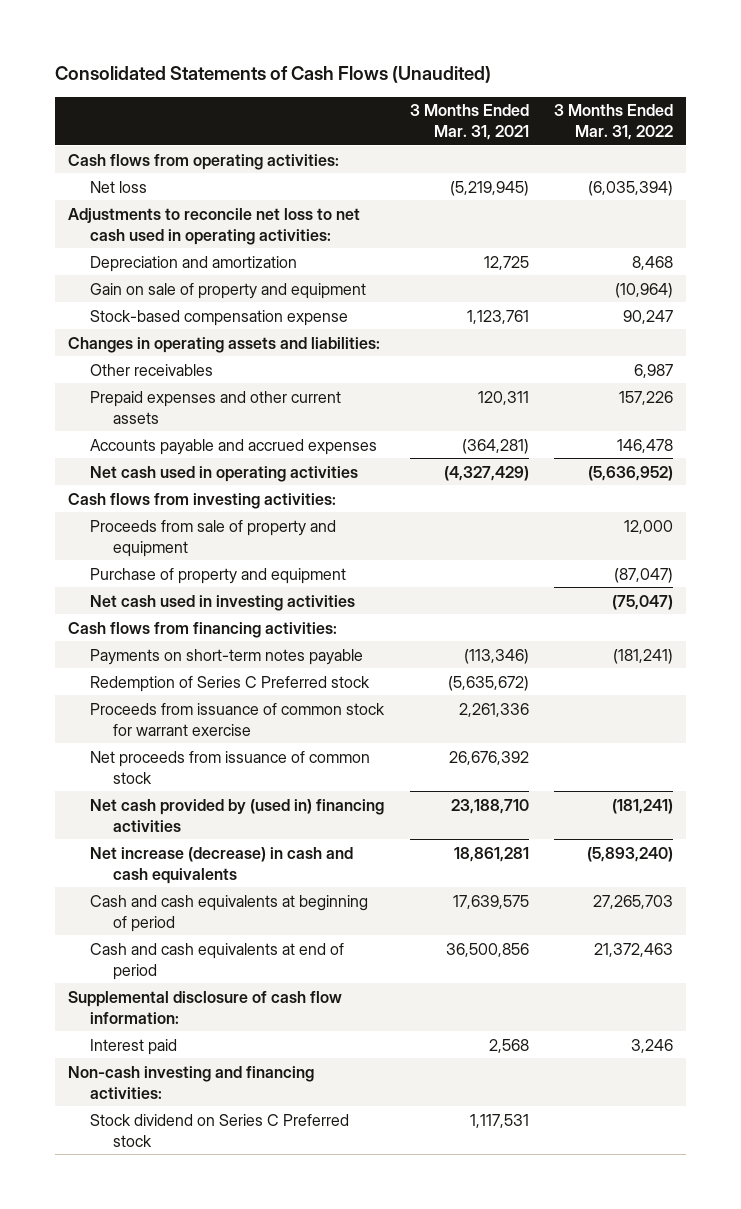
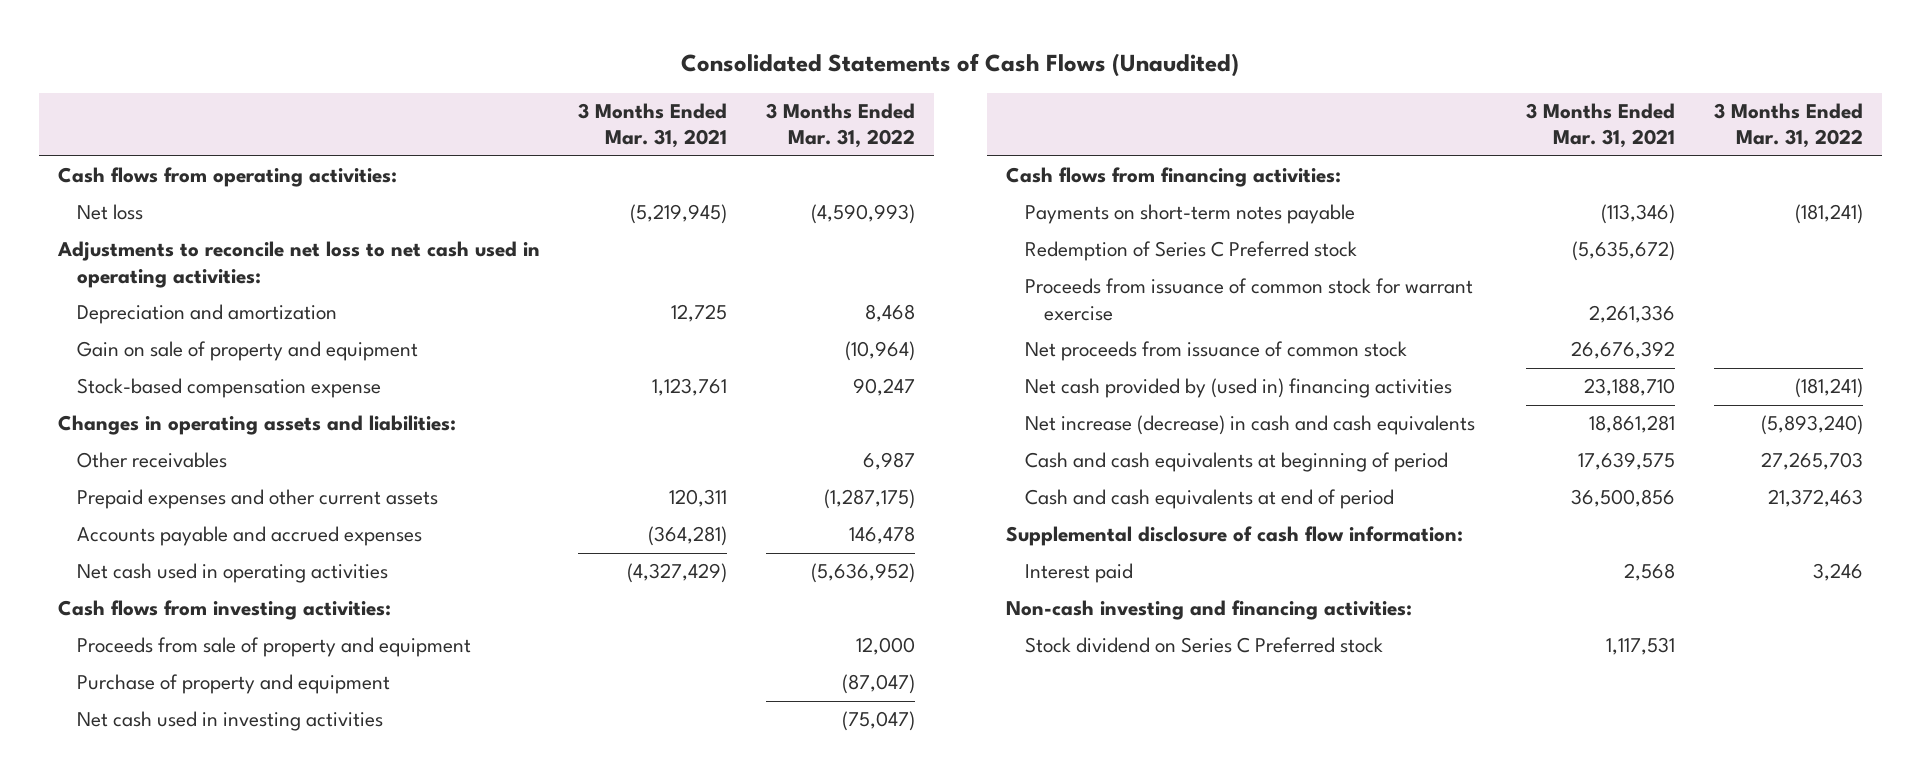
- Net loss | (5,219,945) | (6,035,394)
+ Net loss | (5,219,945) | (4,590,993)
- Prepaid expenses and other current assets | 120,311 | 157,226
+ Prepaid expenses and other current assets | 120,311 | (1,287,175)

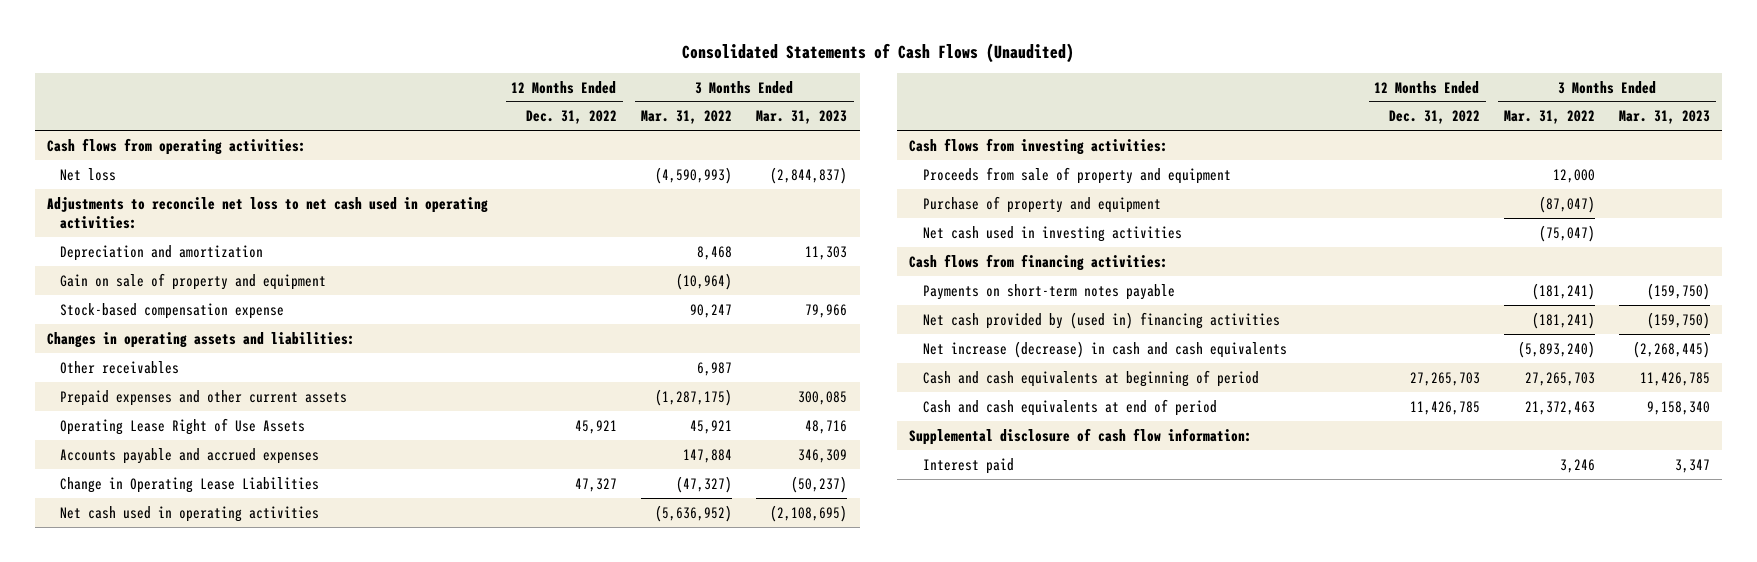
- | 3 Months Ended Mar. 31, 2021 | 3 Months Ended Mar. 31, 2022
+ | 12 Months Ended Dec. 31, 2022 | 3 Months Ended Mar. 31, 2022 | 3 Months Ended Mar. 31, 2023
- Accounts payable and accrued expenses | (364,281) | 146,478
+ Operating Lease Right of Use Assets | 45,921 | 45,921 | 48,716
+ Accounts payable and accrued expenses | | 147,884 | 346,309
+ Change in Operating Lease Liabilities | 47,327 | (47,327) | (50,237)
- Redemption of Series C Preferred stock | (5,635,672) |
- Proceeds from issuance of common stock for warrant exercise | 2,261,336 |
- Net proceeds from issuance of common stock | 26,676,392 |
- Non-cash investing and financing activities:
- Stock dividend on Series C Preferred stock | 1,117,531 |

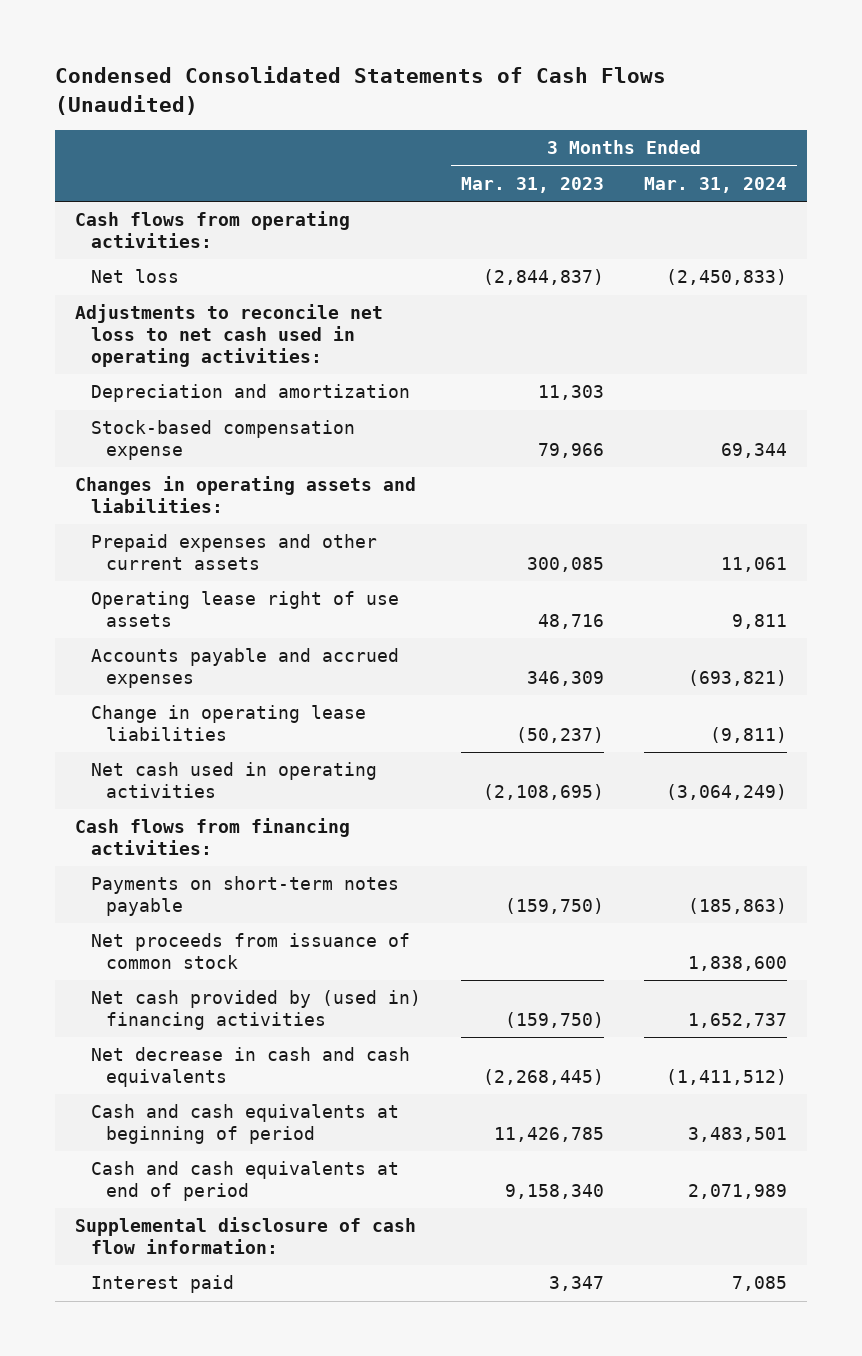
- Consolidated Statements of Cash Flows (Unaudited)
+ Condensed Consolidated Statements of Cash Flows (Unaudited)
- | 12 Months Ended Dec. 31, 2022 | 3 Months Ended Mar. 31, 2022 | 3 Months Ended Mar. 31, 2023
+ | 3 Months Ended Mar. 31, 2023 | 3 Months Ended Mar. 31, 2024
- Gain on sale of property and equipment | | (10,964) |
- Other receivables | | 6,987 |
- Operating Lease Right of Use Assets | 45,921 | 45,921 | 48,716
+ Operating lease right of use assets | 48,716 | 9,811
- Change in Operating Lease Liabilities | 47,327 | (47,327) | (50,237)
+ Change in operating lease liabilities | (50,237) | (9,811)
- Cash flows from investing activities:
- Proceeds from sale of property and equipment | | 12,000 |
- Purchase of property and equipment | | (87,047) |
- Net cash used in investing activities | | (75,047) |
+ Net proceeds from issuance of common stock | | 1,838,600
- Net increase (decrease) in cash and cash equivalents | | (5,893,240) | (2,268,445)
+ Net decrease in cash and cash equivalents | (2,268,445) | (1,411,512)

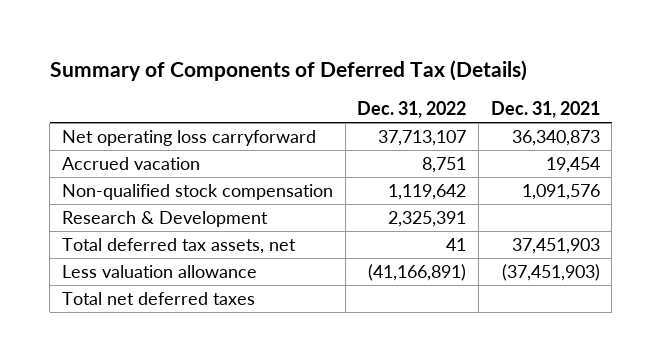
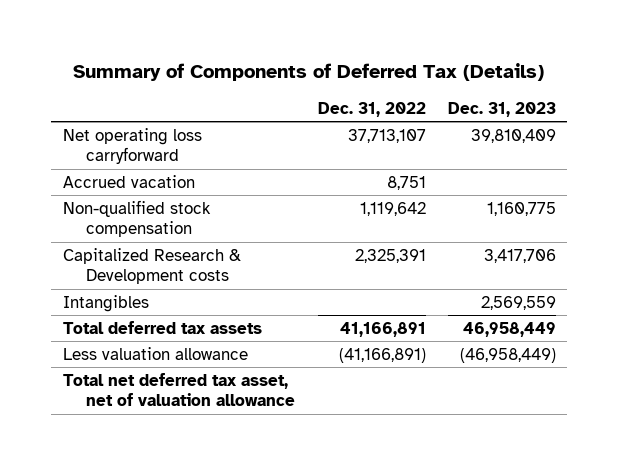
- | Dec. 31, 2022 | Dec. 31, 2021
+ | Dec. 31, 2022 | Dec. 31, 2023
- Research & Development | 2,325,391 |
- Total deferred tax assets, net | 41 | 37,451,903
+ Capitalized Research & Development costs | 2,325,391 | 3,417,706
+ Intangibles | | 2,569,559
+ Total deferred tax assets | 41,166,891 | 46,958,449
- Total net deferred taxes
+ Total net deferred tax asset, net of valuation allowance

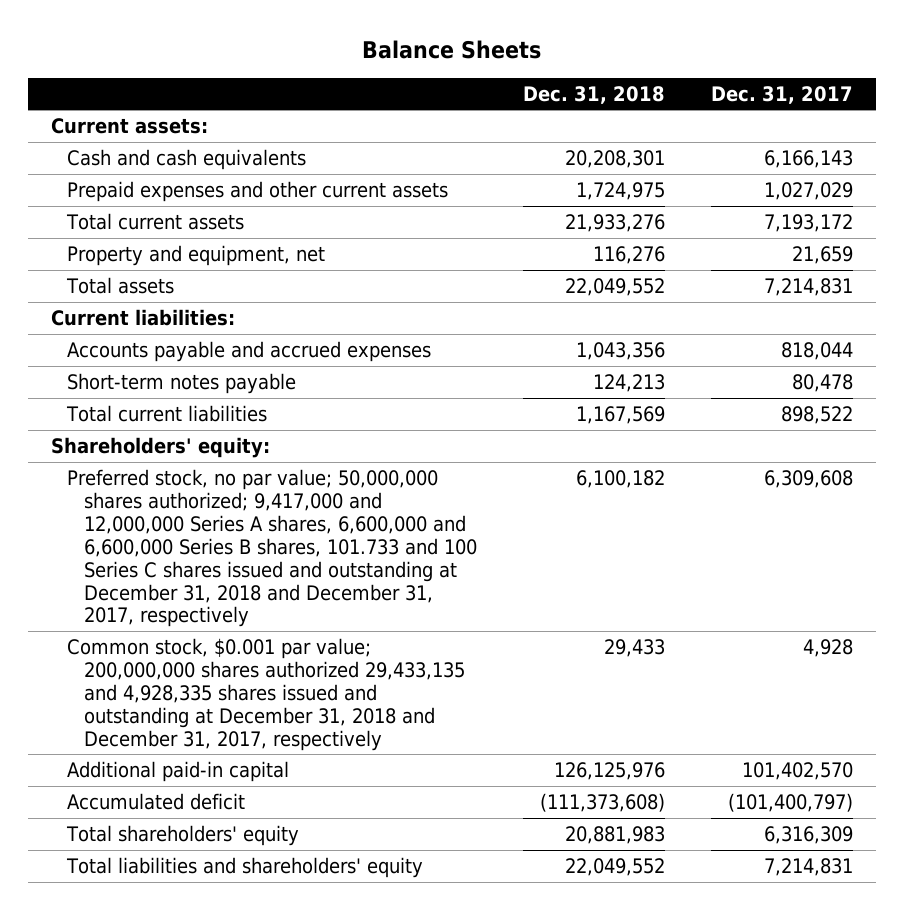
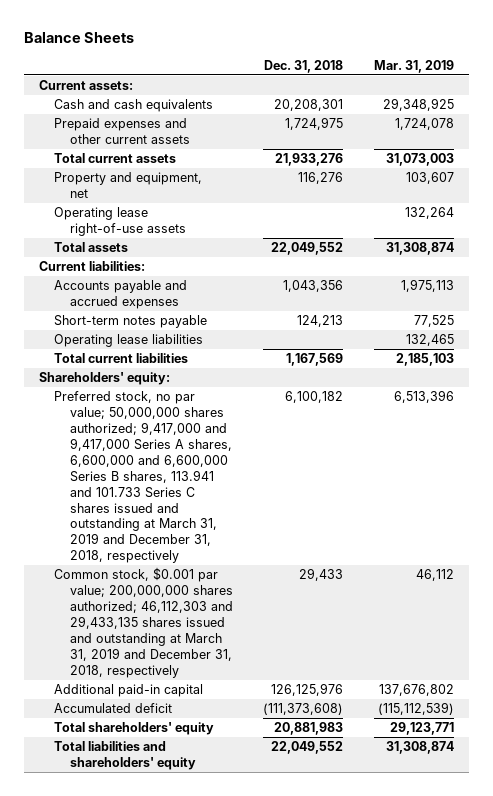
- | Dec. 31, 2018 | Dec. 31, 2017
+ | Dec. 31, 2018 | Mar. 31, 2019
+ Operating lease right-of-use assets | | 132,264
+ Operating lease liabilities | | 132,465
- Preferred stock, no par value; 50,000,000 shares authorized; 9,417,000 and 12,000,000 Series A shares, 6,600,000 and 6,600,000 Series B shares, 101.733 and 100 Series C shares issued and outstanding at December 31, 2018 and December 31, 2017, respectively | 6,100,182 | 6,309,608
- Common stock, $0.001 par value; 200,000,000 shares authorized 29,433,135 and 4,928,335 shares issued and outstanding at December 31, 2018 and December 31, 2017, respectively | 29,433 | 4,928
+ Preferred stock, no par value; 50,000,000 shares authorized; 9,417,000 and 9,417,000 Series A shares, 6,600,000 and 6,600,000 Series B shares, 113.941 and 101.733 Series C shares issued and outstanding at March 31, 2019 and December 31, 2018, respectively | 6,100,182 | 6,513,396
+ Common stock, $0.001 par value; 200,000,000 shares authorized; 46,112,303 and 29,433,135 shares issued and outstanding at March 31, 2019 and December 31, 2018, respectively | 29,433 | 46,112

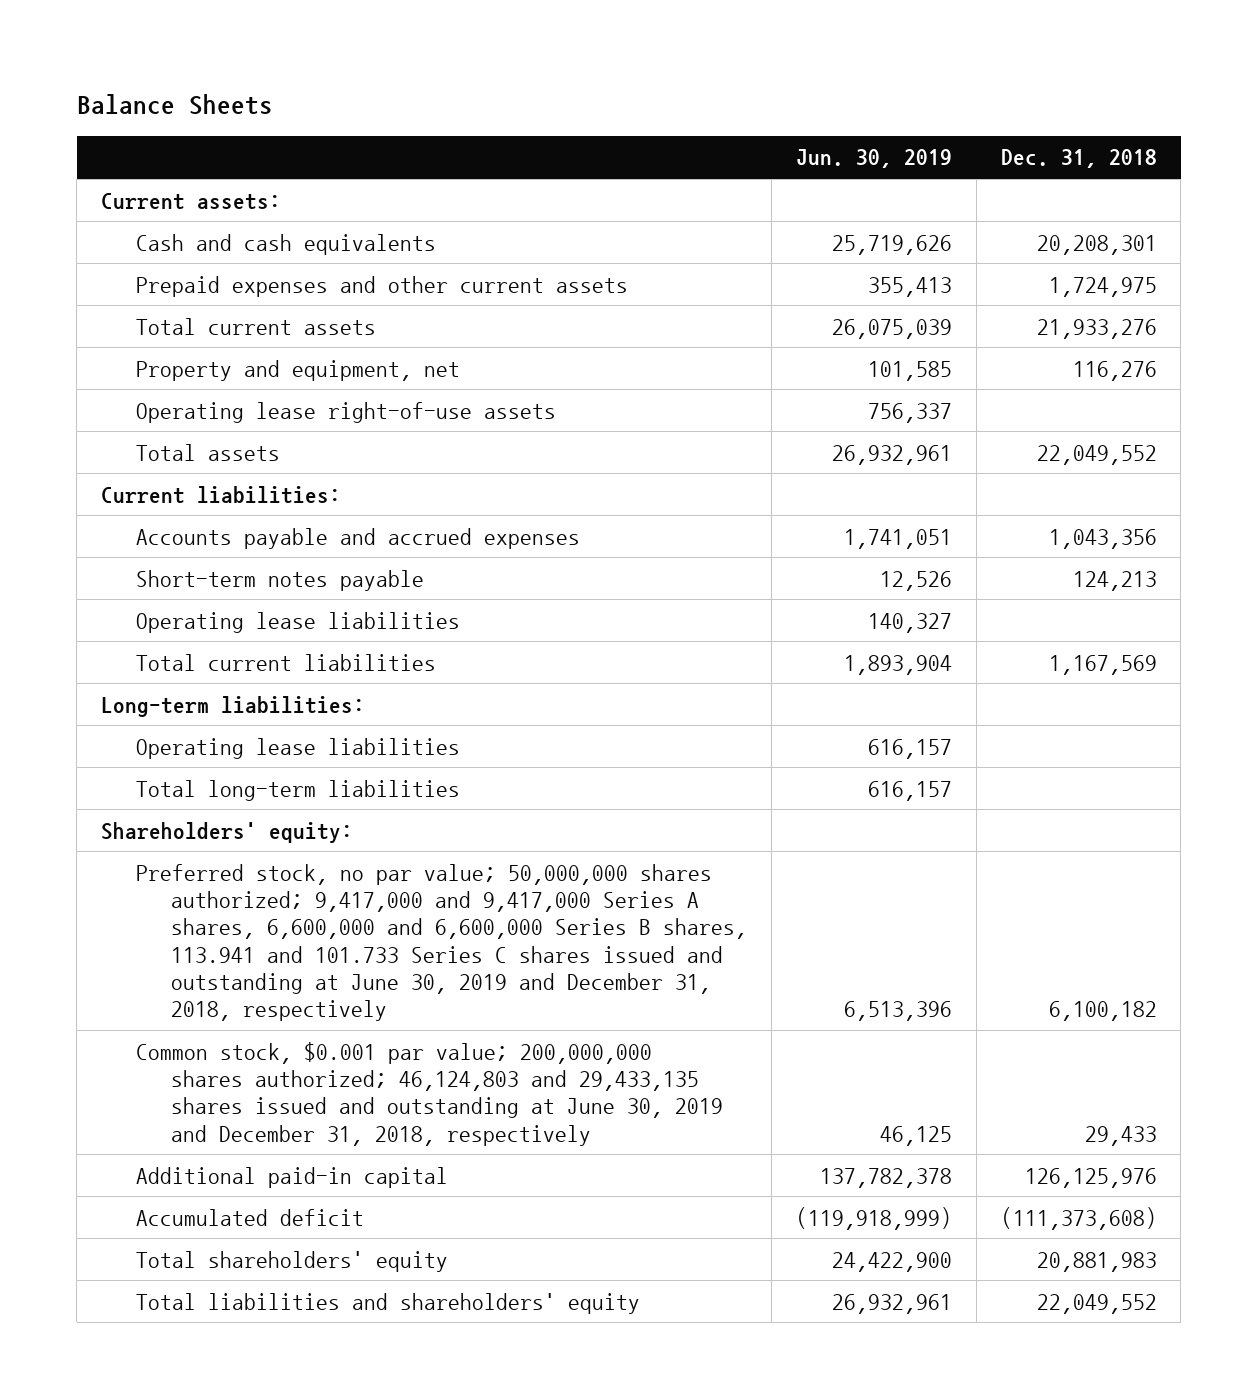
- | Dec. 31, 2018 | Mar. 31, 2019
+ | Jun. 30, 2019 | Dec. 31, 2018
+ Long-term liabilities:
+ Operating lease liabilities | 616,157 |
+ Total long-term liabilities | 616,157 |
- Preferred stock, no par value; 50,000,000 shares authorized; 9,417,000 and 9,417,000 Series A shares, 6,600,000 and 6,600,000 Series B shares, 113.941 and 101.733 Series C shares issued and outstanding at March 31, 2019 and December 31, 2018, respectively | 6,100,182 | 6,513,396
- Common stock, $0.001 par value; 200,000,000 shares authorized; 46,112,303 and 29,433,135 shares issued and outstanding at March 31, 2019 and December 31, 2018, respectively | 29,433 | 46,112
+ Preferred stock, no par value; 50,000,000 shares authorized; 9,417,000 and 9,417,000 Series A shares, 6,600,000 and 6,600,000 Series B shares, 113.941 and 101.733 Series C shares issued and outstanding at June 30, 2019 and December 31, 2018, respectively | 6,513,396 | 6,100,182
+ Common stock, $0.001 par value; 200,000,000 shares authorized; 46,124,803 and 29,433,135 shares issued and outstanding at June 30, 2019 and December 31, 2018, respectively | 46,125 | 29,433

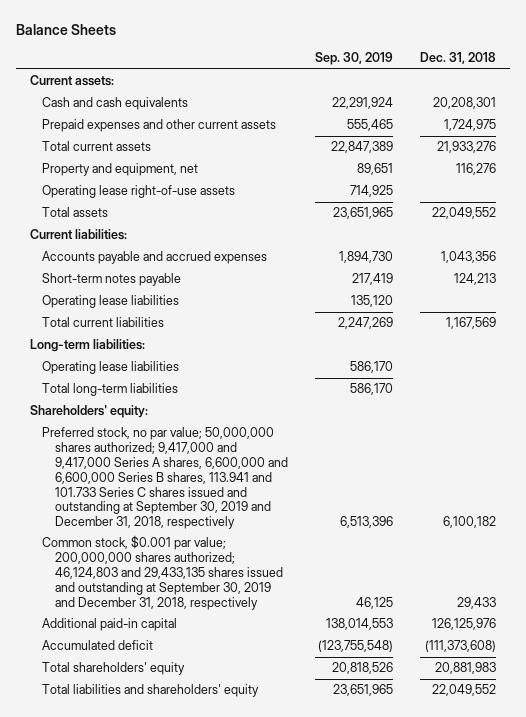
- | Jun. 30, 2019 | Dec. 31, 2018
+ | Sep. 30, 2019 | Dec. 31, 2018
- Preferred stock, no par value; 50,000,000 shares authorized; 9,417,000 and 9,417,000 Series A shares, 6,600,000 and 6,600,000 Series B shares, 113.941 and 101.733 Series C shares issued and outstanding at June 30, 2019 and December 31, 2018, respectively | 6,513,396 | 6,100,182
- Common stock, $0.001 par value; 200,000,000 shares authorized; 46,124,803 and 29,433,135 shares issued and outstanding at June 30, 2019 and December 31, 2018, respectively | 46,125 | 29,433
+ Preferred stock, no par value; 50,000,000 shares authorized; 9,417,000 and 9,417,000 Series A shares, 6,600,000 and 6,600,000 Series B shares, 113.941 and 101.733 Series C shares issued and outstanding at September 30, 2019 and December 31, 2018, respectively | 6,513,396 | 6,100,182
+ Common stock, $0.001 par value; 200,000,000 shares authorized; 46,124,803 and 29,433,135 shares issued and outstanding at September 30, 2019 and December 31, 2018, respectively | 46,125 | 29,433

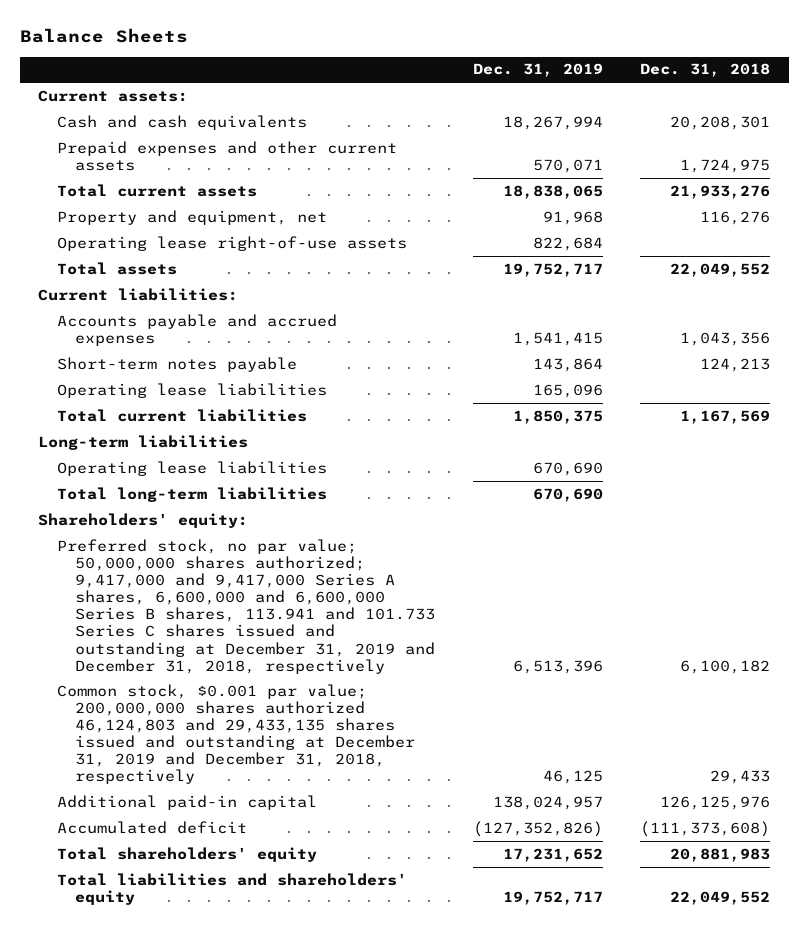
- | Sep. 30, 2019 | Dec. 31, 2018
+ | Dec. 31, 2019 | Dec. 31, 2018
- Long-term liabilities:
+ Long-term liabilities
- Preferred stock, no par value; 50,000,000 shares authorized; 9,417,000 and 9,417,000 Series A shares, 6,600,000 and 6,600,000 Series B shares, 113.941 and 101.733 Series C shares issued and outstanding at September 30, 2019 and December 31, 2018, respectively | 6,513,396 | 6,100,182
- Common stock, $0.001 par value; 200,000,000 shares authorized; 46,124,803 and 29,433,135 shares issued and outstanding at September 30, 2019 and December 31, 2018, respectively | 46,125 | 29,433
+ Preferred stock, no par value; 50,000,000 shares authorized; 9,417,000 and 9,417,000 Series A shares, 6,600,000 and 6,600,000 Series B shares, 113.941 and 101.733 Series C shares issued and outstanding at December 31, 2019 and December 31, 2018, respectively | 6,513,396 | 6,100,182
+ Common stock, $0.001 par value; 200,000,000 shares authorized 46,124,803 and 29,433,135 shares issued and outstanding at December 31, 2019 and December 31, 2018, respectively | 46,125 | 29,433

